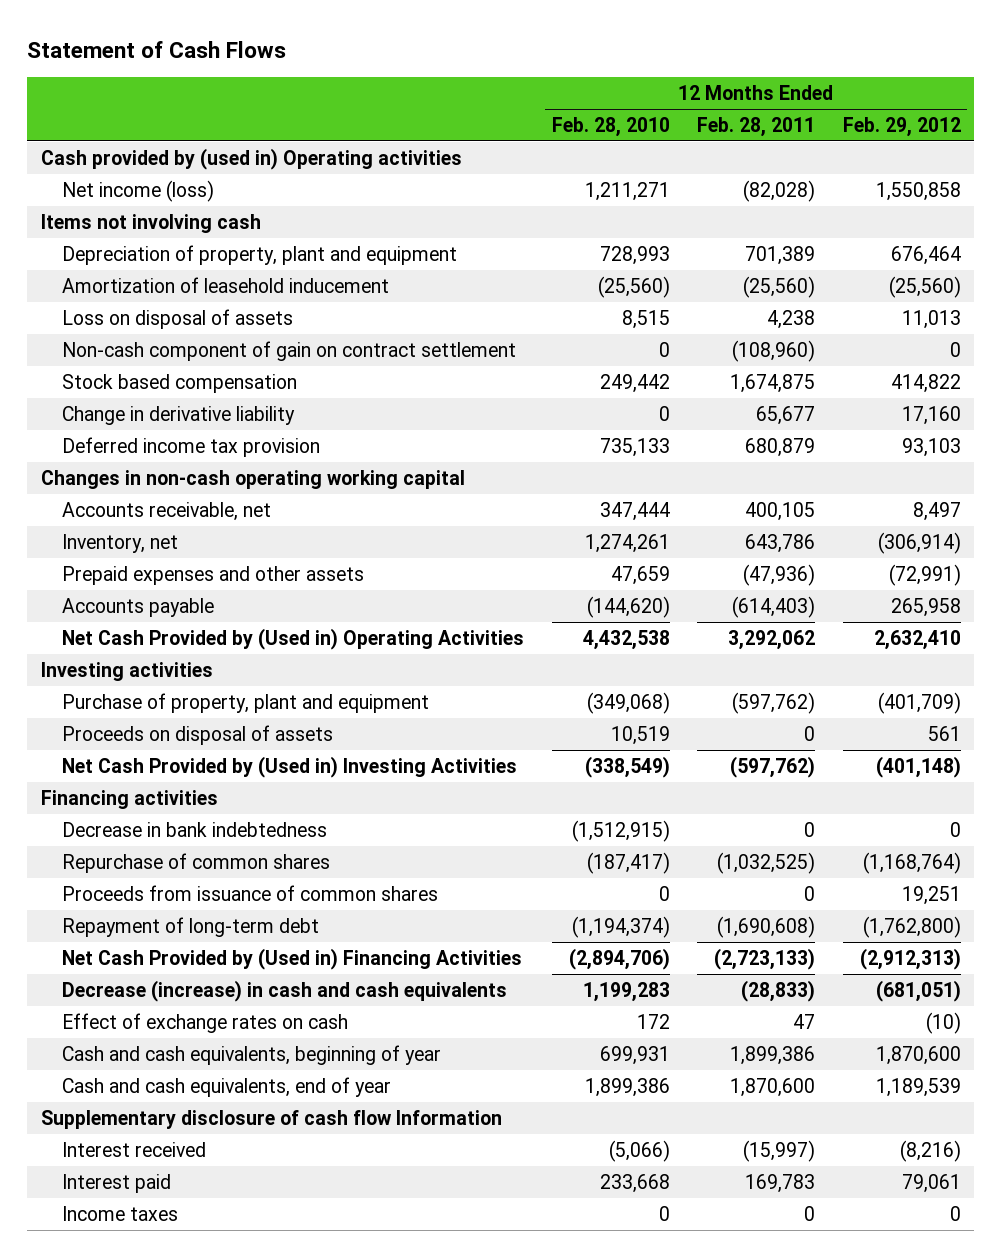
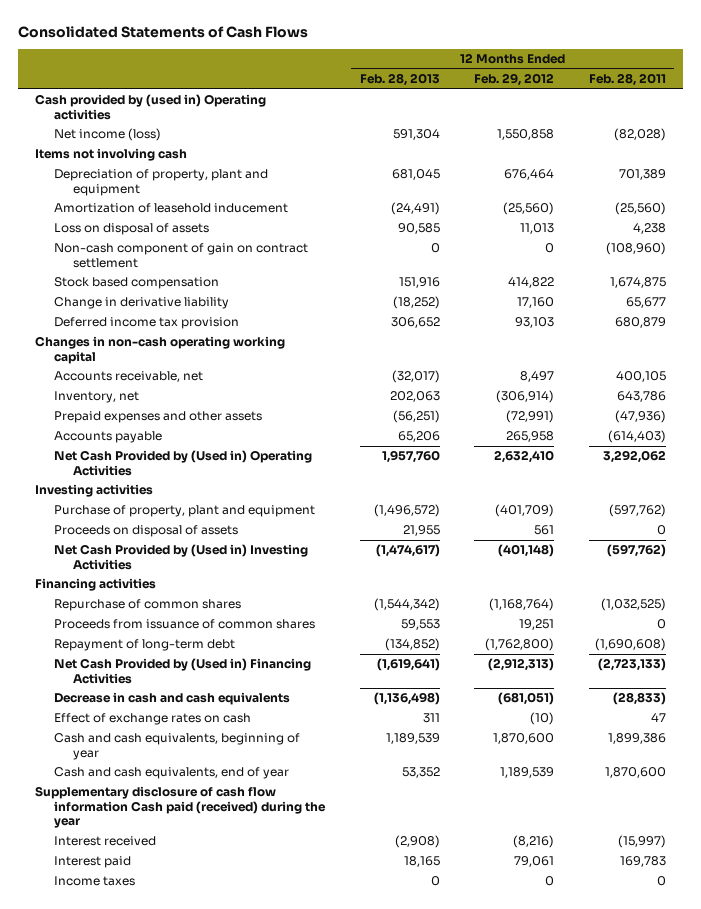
- Statement of Cash Flows
+ Consolidated Statements of Cash Flows
- | 12 Months Ended Feb. 28, 2010 | 12 Months Ended Feb. 28, 2011 | 12 Months Ended Feb. 29, 2012
+ | 12 Months Ended Feb. 28, 2013 | 12 Months Ended Feb. 29, 2012 | 12 Months Ended Feb. 28, 2011
- Decrease in bank indebtedness | (1,512,915) | 0 | 0
- Decrease (increase) in cash and cash equivalents | 1,199,283 | (28,833) | (681,051)
+ Decrease in cash and cash equivalents | (1,136,498) | (681,051) | (28,833)
- Supplementary disclosure of cash flow Information
+ Supplementary disclosure of cash flow information Cash paid (received) during the year

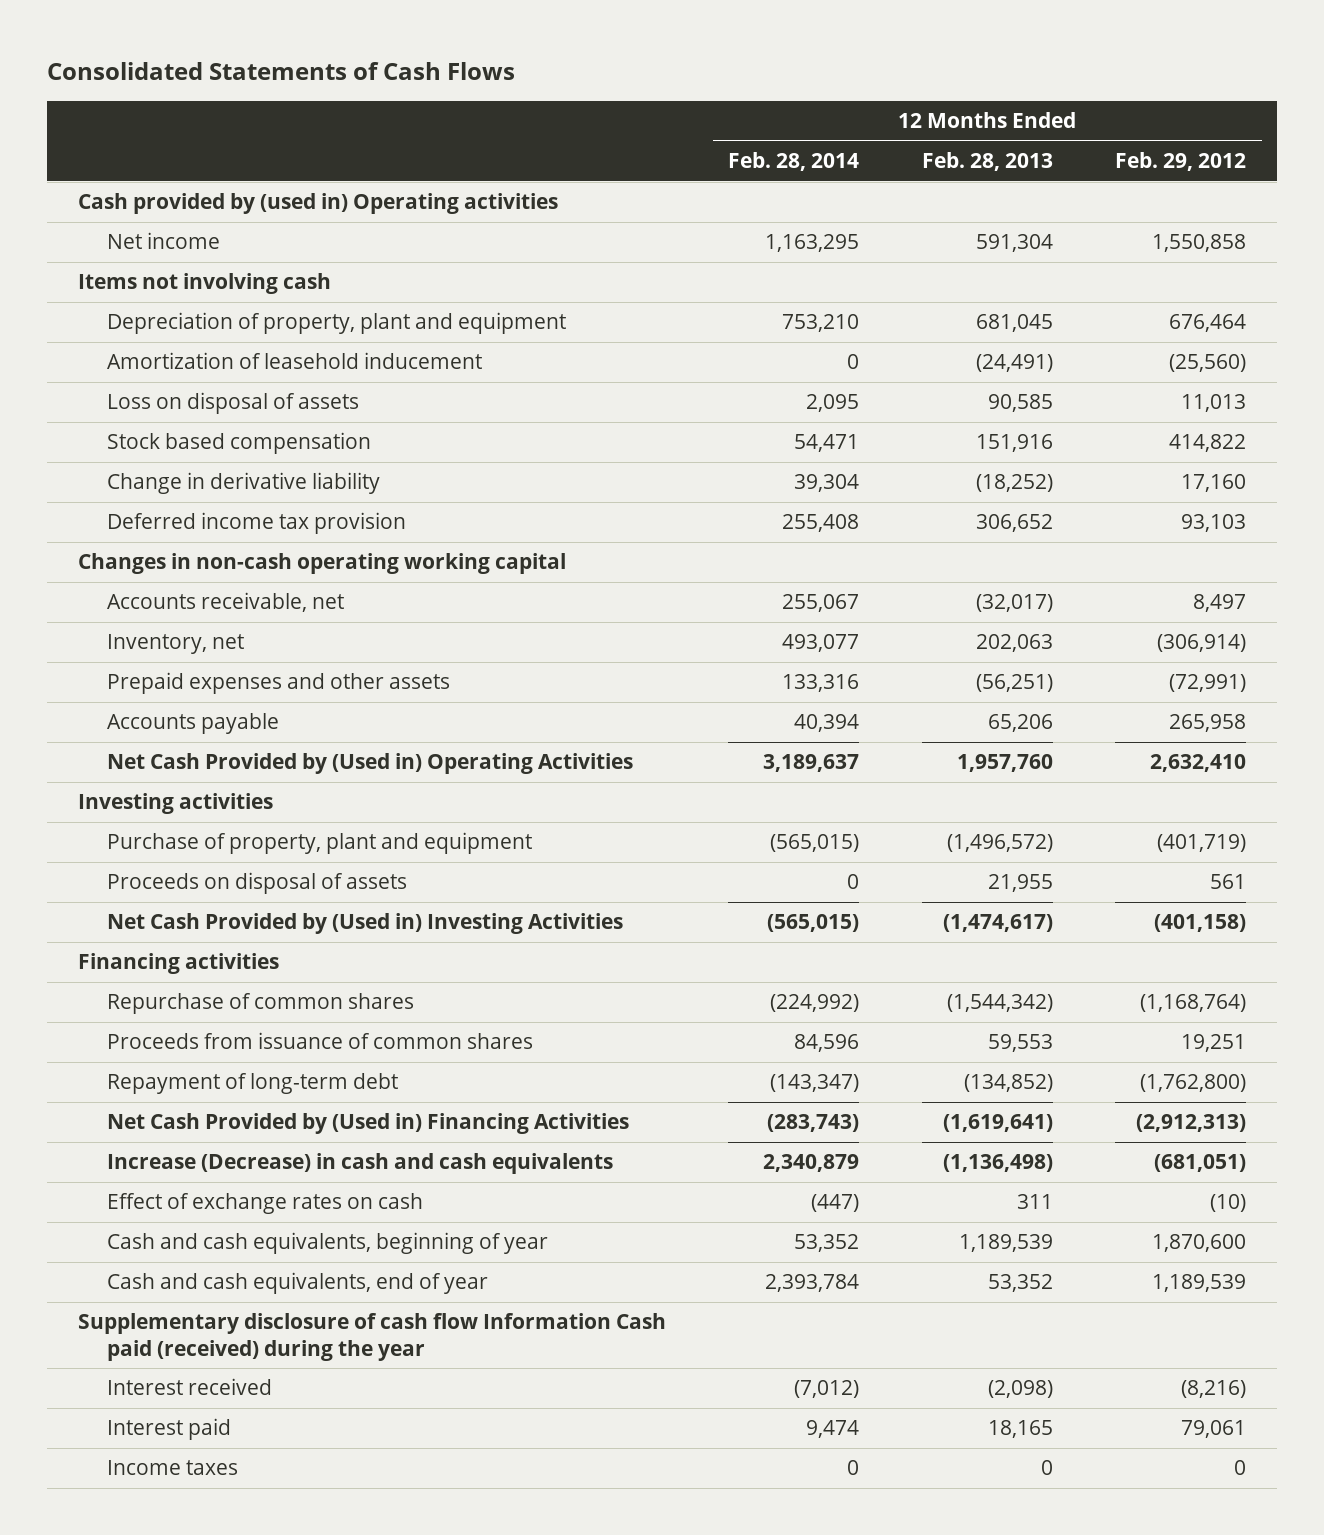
- | 12 Months Ended Feb. 28, 2013 | 12 Months Ended Feb. 29, 2012 | 12 Months Ended Feb. 28, 2011
+ | 12 Months Ended Feb. 28, 2014 | 12 Months Ended Feb. 28, 2013 | 12 Months Ended Feb. 29, 2012
- Net income (loss) | 591,304 | 1,550,858 | (82,028)
+ Net income | 1,163,295 | 591,304 | 1,550,858
- Non-cash component of gain on contract settlement | 0 | 0 | (108,960)
- Purchase of property, plant and equipment | (1,496,572) | (401,709) | (597,762)
+ Purchase of property, plant and equipment | (565,015) | (1,496,572) | (401,719)
- Net Cash Provided by (Used in) Investing Activities | (1,474,617) | (401,148) | (597,762)
+ Net Cash Provided by (Used in) Investing Activities | (565,015) | (1,474,617) | (401,158)
- Decrease in cash and cash equivalents | (1,136,498) | (681,051) | (28,833)
+ Increase (Decrease) in cash and cash equivalents | 2,340,879 | (1,136,498) | (681,051)
- Supplementary disclosure of cash flow information Cash paid (received) during the year
- Interest received | (2,908) | (8,216) | (15,997)
+ Supplementary disclosure of cash flow Information Cash paid (received) during the year
+ Interest received | (7,012) | (2,098) | (8,216)

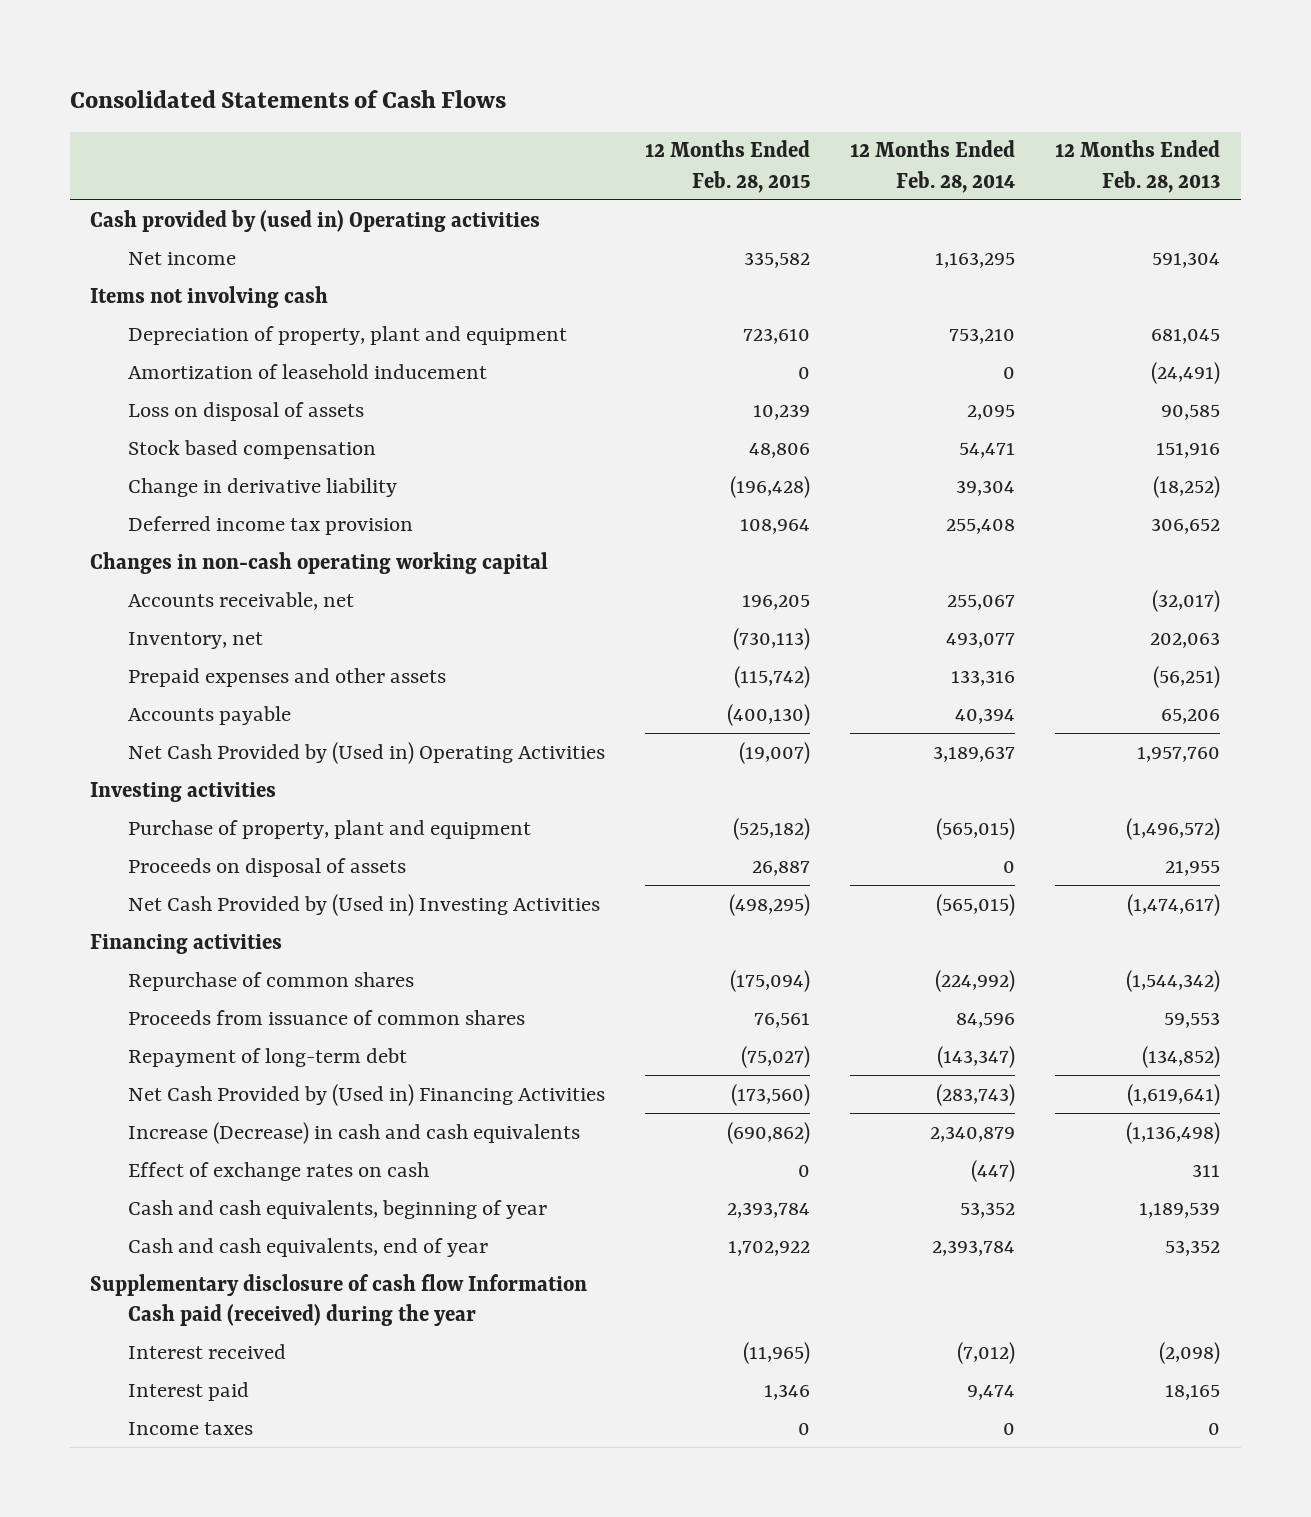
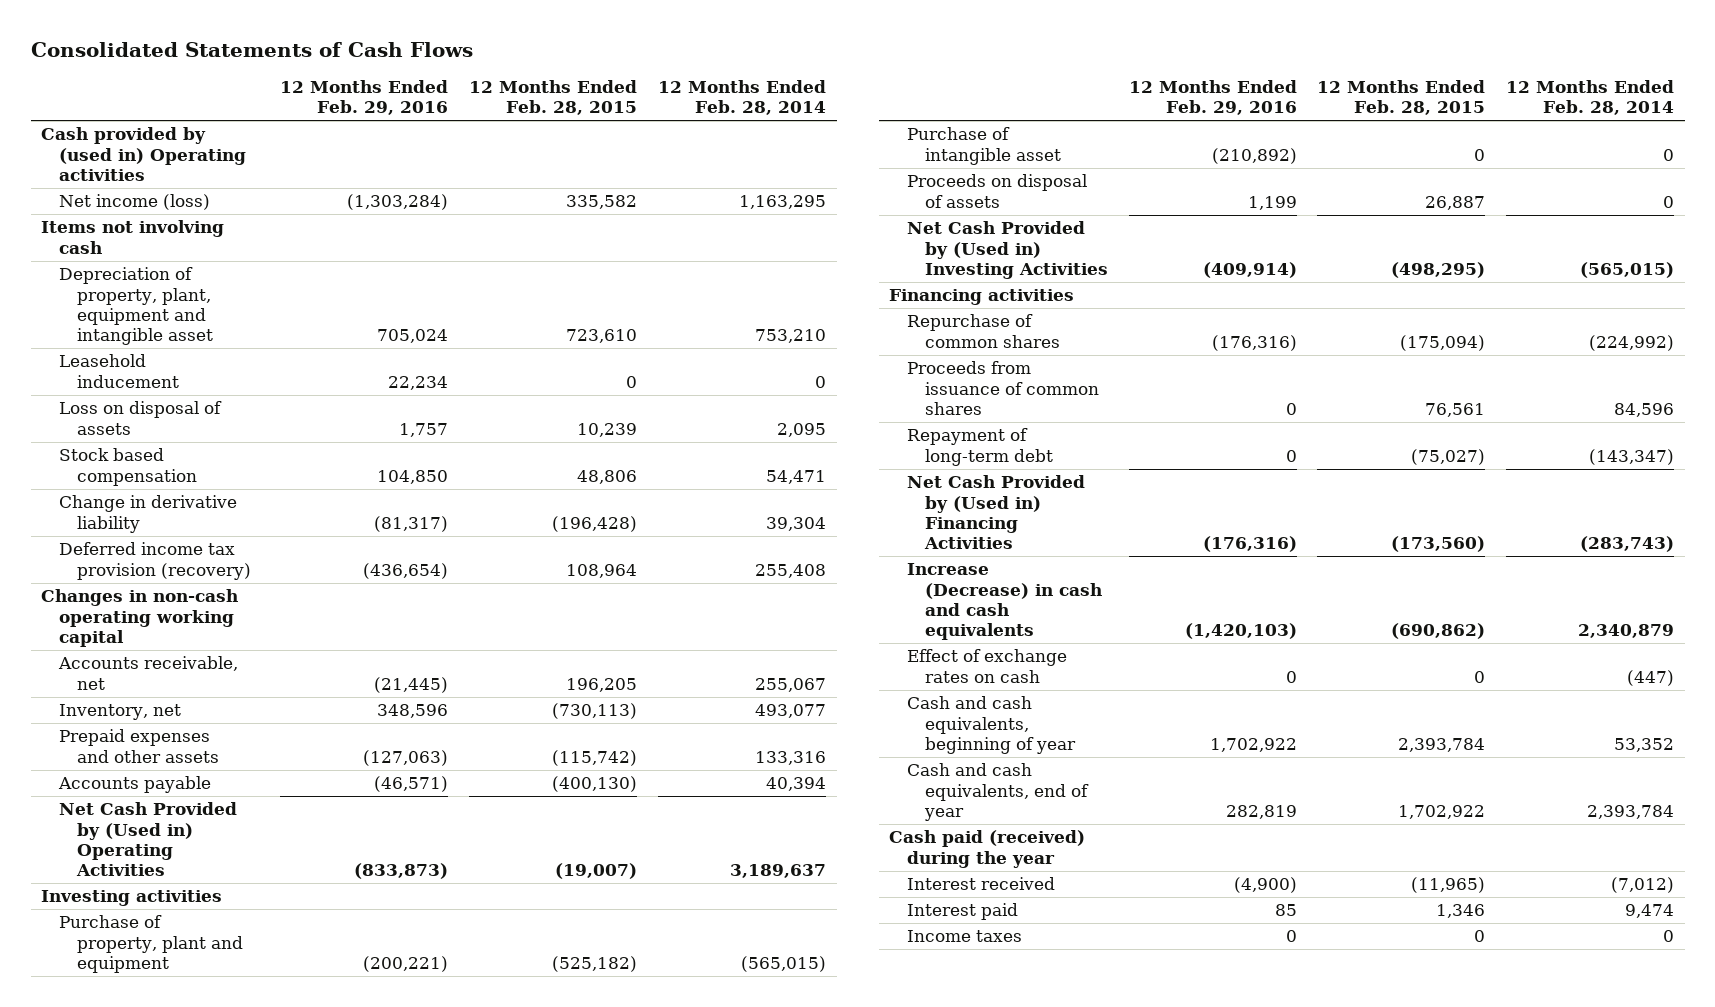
- | 12 Months Ended Feb. 28, 2015 | 12 Months Ended Feb. 28, 2014 | 12 Months Ended Feb. 28, 2013
+ | 12 Months Ended Feb. 29, 2016 | 12 Months Ended Feb. 28, 2015 | 12 Months Ended Feb. 28, 2014
- Net income | 335,582 | 1,163,295 | 591,304
+ Net income (loss) | (1,303,284) | 335,582 | 1,163,295
- Depreciation of property, plant and equipment | 723,610 | 753,210 | 681,045
- Amortization of leasehold inducement | 0 | 0 | (24,491)
+ Depreciation of property, plant, equipment and intangible asset | 705,024 | 723,610 | 753,210
+ Leasehold inducement | 22,234 | 0 | 0
- Deferred income tax provision | 108,964 | 255,408 | 306,652
+ Deferred income tax provision (recovery) | (436,654) | 108,964 | 255,408
+ Purchase of intangible asset | (210,892) | 0 | 0
- Supplementary disclosure of cash flow Information Cash paid (received) during the year
+ Cash paid (received) during the year

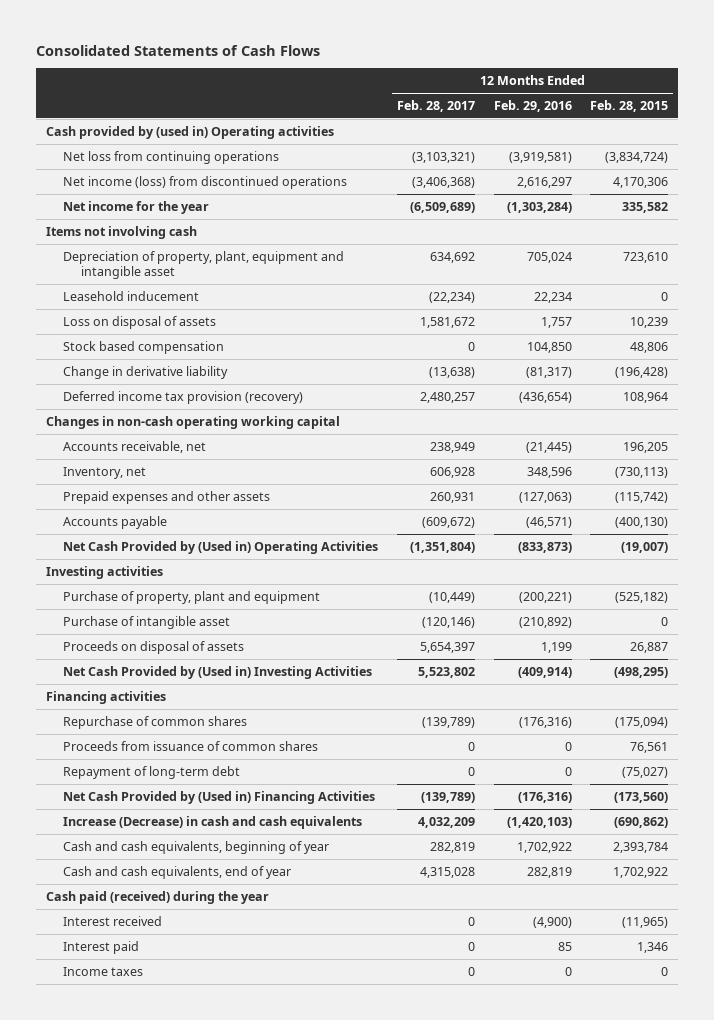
- | 12 Months Ended Feb. 29, 2016 | 12 Months Ended Feb. 28, 2015 | 12 Months Ended Feb. 28, 2014
+ | 12 Months Ended Feb. 28, 2017 | 12 Months Ended Feb. 29, 2016 | 12 Months Ended Feb. 28, 2015
- Net income (loss) | (1,303,284) | 335,582 | 1,163,295
+ Net loss from continuing operations | (3,103,321) | (3,919,581) | (3,834,724)
+ Net income (loss) from discontinued operations | (3,406,368) | 2,616,297 | 4,170,306
+ Net income for the year | (6,509,689) | (1,303,284) | 335,582
- Effect of exchange rates on cash | 0 | 0 | (447)

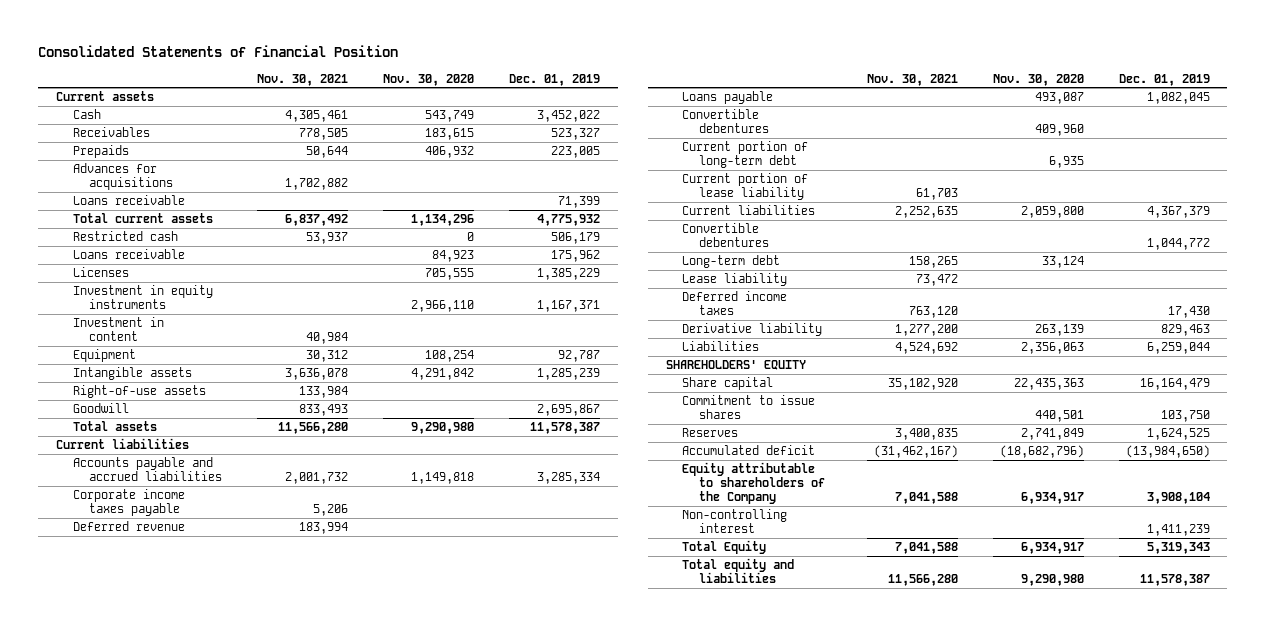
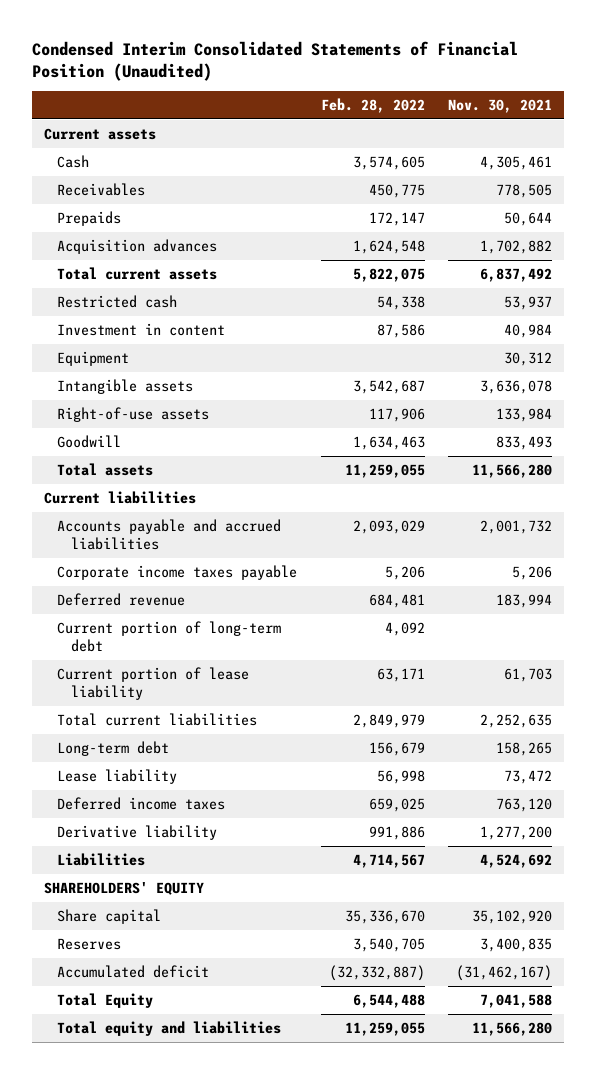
- Consolidated Statements of Financial Position
+ Condensed Interim Consolidated Statements of Financial Position (Unaudited)
- | Nov. 30, 2021 | Nov. 30, 2020 | Dec. 01, 2019
+ | Feb. 28, 2022 | Nov. 30, 2021
- Advances for acquisitions | 1,702,882 | |
- Loans receivable | | | 71,399
+ Acquisition advances | 1,624,548 | 1,702,882
- Loans receivable | | 84,923 | 175,962
- Licenses | | 705,555 | 1,385,229
- Investment in equity instruments | | 2,966,110 | 1,167,371
- Loans payable | | 493,087 | 1,082,045
- Convertible debentures | | 409,960 |
- Current liabilities | 2,252,635 | 2,059,800 | 4,367,379
- Convertible debentures | | | 1,044,772
+ Total current liabilities | 2,849,979 | 2,252,635
- Commitment to issue shares | | 440,501 | 103,750
- Equity attributable to shareholders of the Company | 7,041,588 | 6,934,917 | 3,908,104
- Non-controlling interest | | | 1,411,239

